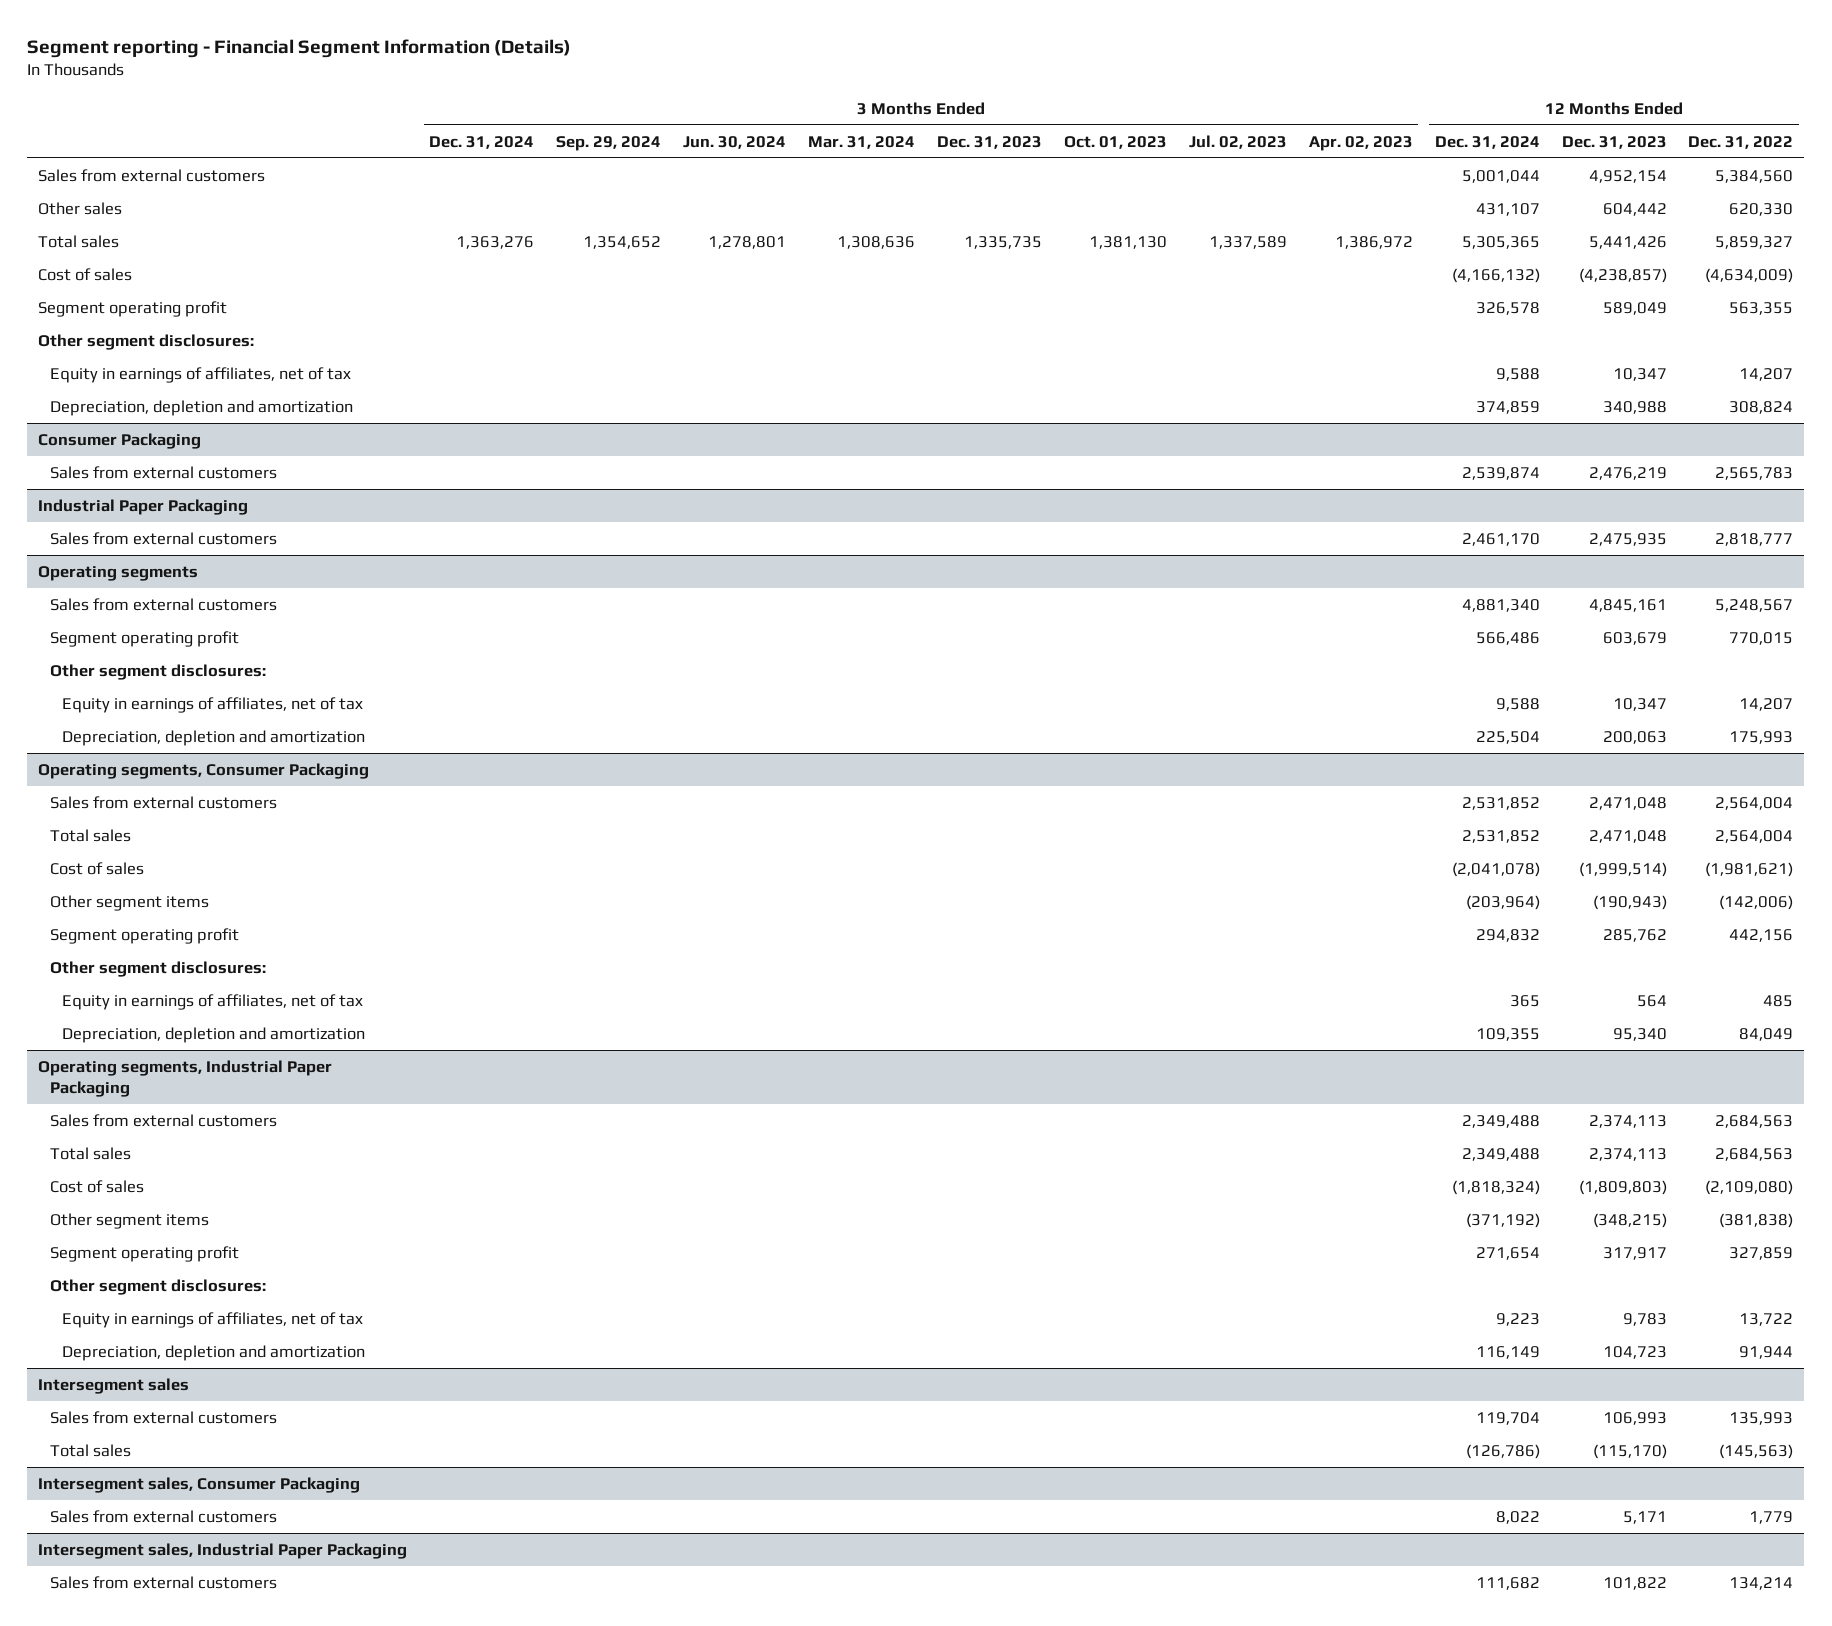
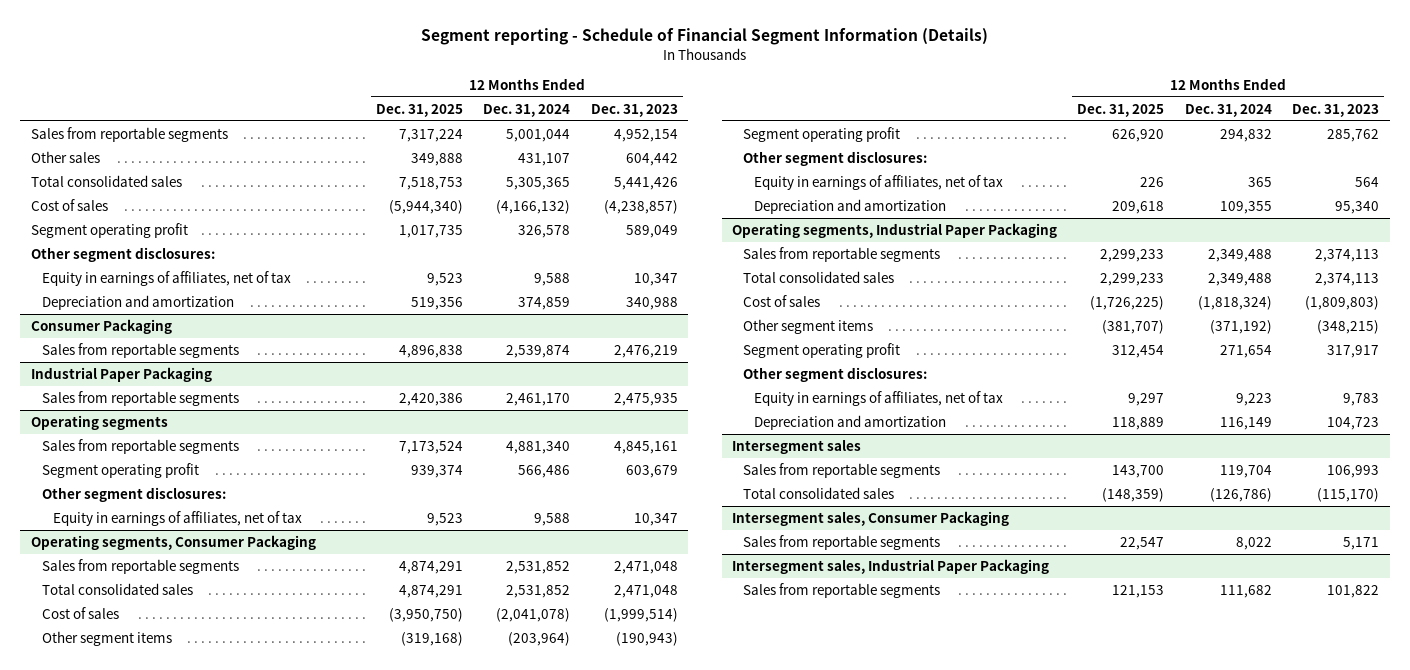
- Segment reporting - Financial Segment Information (Details)
+ Segment reporting - Schedule of Financial Segment Information (Details)
- | 3 Months Ended Dec. 31, 2024 | 3 Months Ended Sep. 29, 2024 | 3 Months Ended Jun. 30, 2024 | 3 Months Ended Mar. 31, 2024 | 3 Months Ended Dec. 31, 2023 | 3 Months Ended Oct. 01, 2023 | 3 Months Ended Jul. 02, 2023 | 3 Months Ended Apr. 02, 2023 | 12 Months Ended Dec. 31, 2024 | 12 Months Ended Dec. 31, 2023 | 12 Months Ended Dec. 31, 2022
+ | 12 Months Ended Dec. 31, 2025 | 12 Months Ended Dec. 31, 2024 | 12 Months Ended Dec. 31, 2023
- Sales from external customers | | | | | | | | | 5,001,044 | 4,952,154 | 5,384,560
+ Sales from reportable segments | 7,317,224 | 5,001,044 | 4,952,154
- Total sales | 1,363,276 | 1,354,652 | 1,278,801 | 1,308,636 | 1,335,735 | 1,381,130 | 1,337,589 | 1,386,972 | 5,305,365 | 5,441,426 | 5,859,327
+ Total consolidated sales | 7,518,753 | 5,305,365 | 5,441,426
- Depreciation, depletion and amortization | | | | | | | | | 374,859 | 340,988 | 308,824
+ Depreciation and amortization | 519,356 | 374,859 | 340,988
@ Consumer Packaging
- Sales from external customers | | | | | | | | | 2,539,874 | 2,476,219 | 2,565,783
+ Sales from reportable segments | 4,896,838 | 2,539,874 | 2,476,219
@ Industrial Paper Packaging
- Sales from external customers | | | | | | | | | 2,461,170 | 2,475,935 | 2,818,777
+ Sales from reportable segments | 2,420,386 | 2,461,170 | 2,475,935
@ Operating segments
- Sales from external customers | | | | | | | | | 4,881,340 | 4,845,161 | 5,248,567
+ Sales from reportable segments | 7,173,524 | 4,881,340 | 4,845,161
- Depreciation, depletion and amortization | | | | | | | | | 225,504 | 200,063 | 175,993
@ Operating segments, Consumer Packaging
- Sales from external customers | | | | | | | | | 2,531,852 | 2,471,048 | 2,564,004
- Total sales | | | | | | | | | 2,531,852 | 2,471,048 | 2,564,004
+ Sales from reportable segments | 4,874,291 | 2,531,852 | 2,471,048
+ Total consolidated sales | 4,874,291 | 2,531,852 | 2,471,048
- Depreciation, depletion and amortization | | | | | | | | | 109,355 | 95,340 | 84,049
+ Depreciation and amortization | 209,618 | 109,355 | 95,340
@ Operating segments, Industrial Paper Packaging
- Sales from external customers | | | | | | | | | 2,349,488 | 2,374,113 | 2,684,563
- Total sales | | | | | | | | | 2,349,488 | 2,374,113 | 2,684,563
+ Sales from reportable segments | 2,299,233 | 2,349,488 | 2,374,113
+ Total consolidated sales | 2,299,233 | 2,349,488 | 2,374,113
- Depreciation, depletion and amortization | | | | | | | | | 116,149 | 104,723 | 91,944
+ Depreciation and amortization | 118,889 | 116,149 | 104,723
@ Intersegment sales
- Sales from external customers | | | | | | | | | 119,704 | 106,993 | 135,993
- Total sales | | | | | | | | | (126,786) | (115,170) | (145,563)
+ Sales from reportable segments | 143,700 | 119,704 | 106,993
+ Total consolidated sales | (148,359) | (126,786) | (115,170)
@ Intersegment sales, Consumer Packaging
- Sales from external customers | | | | | | | | | 8,022 | 5,171 | 1,779
+ Sales from reportable segments | 22,547 | 8,022 | 5,171
@ Intersegment sales, Industrial Paper Packaging
- Sales from external customers | | | | | | | | | 111,682 | 101,822 | 134,214
+ Sales from reportable segments | 121,153 | 111,682 | 101,822

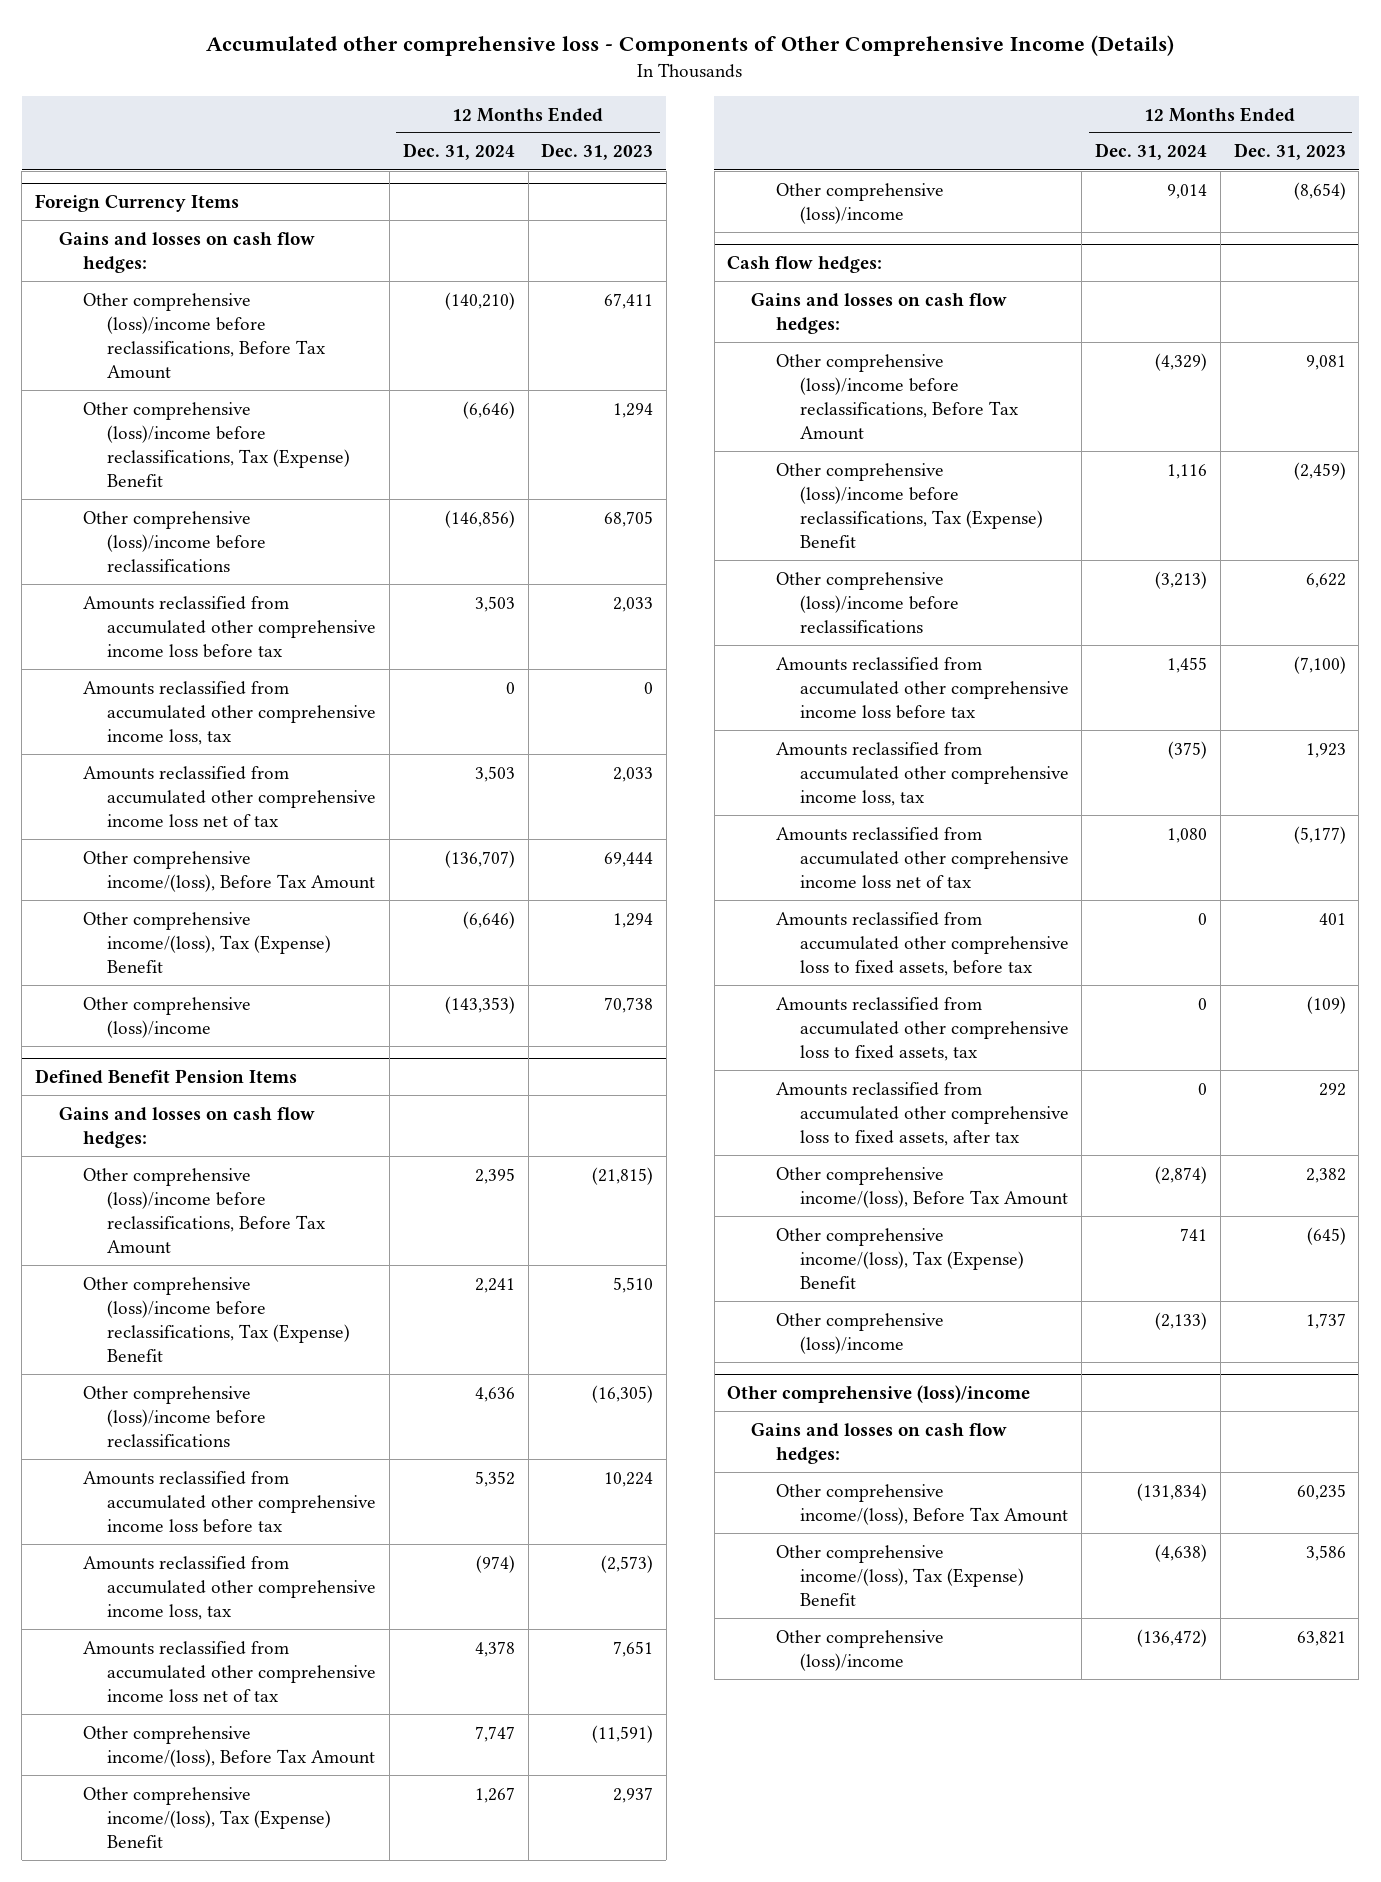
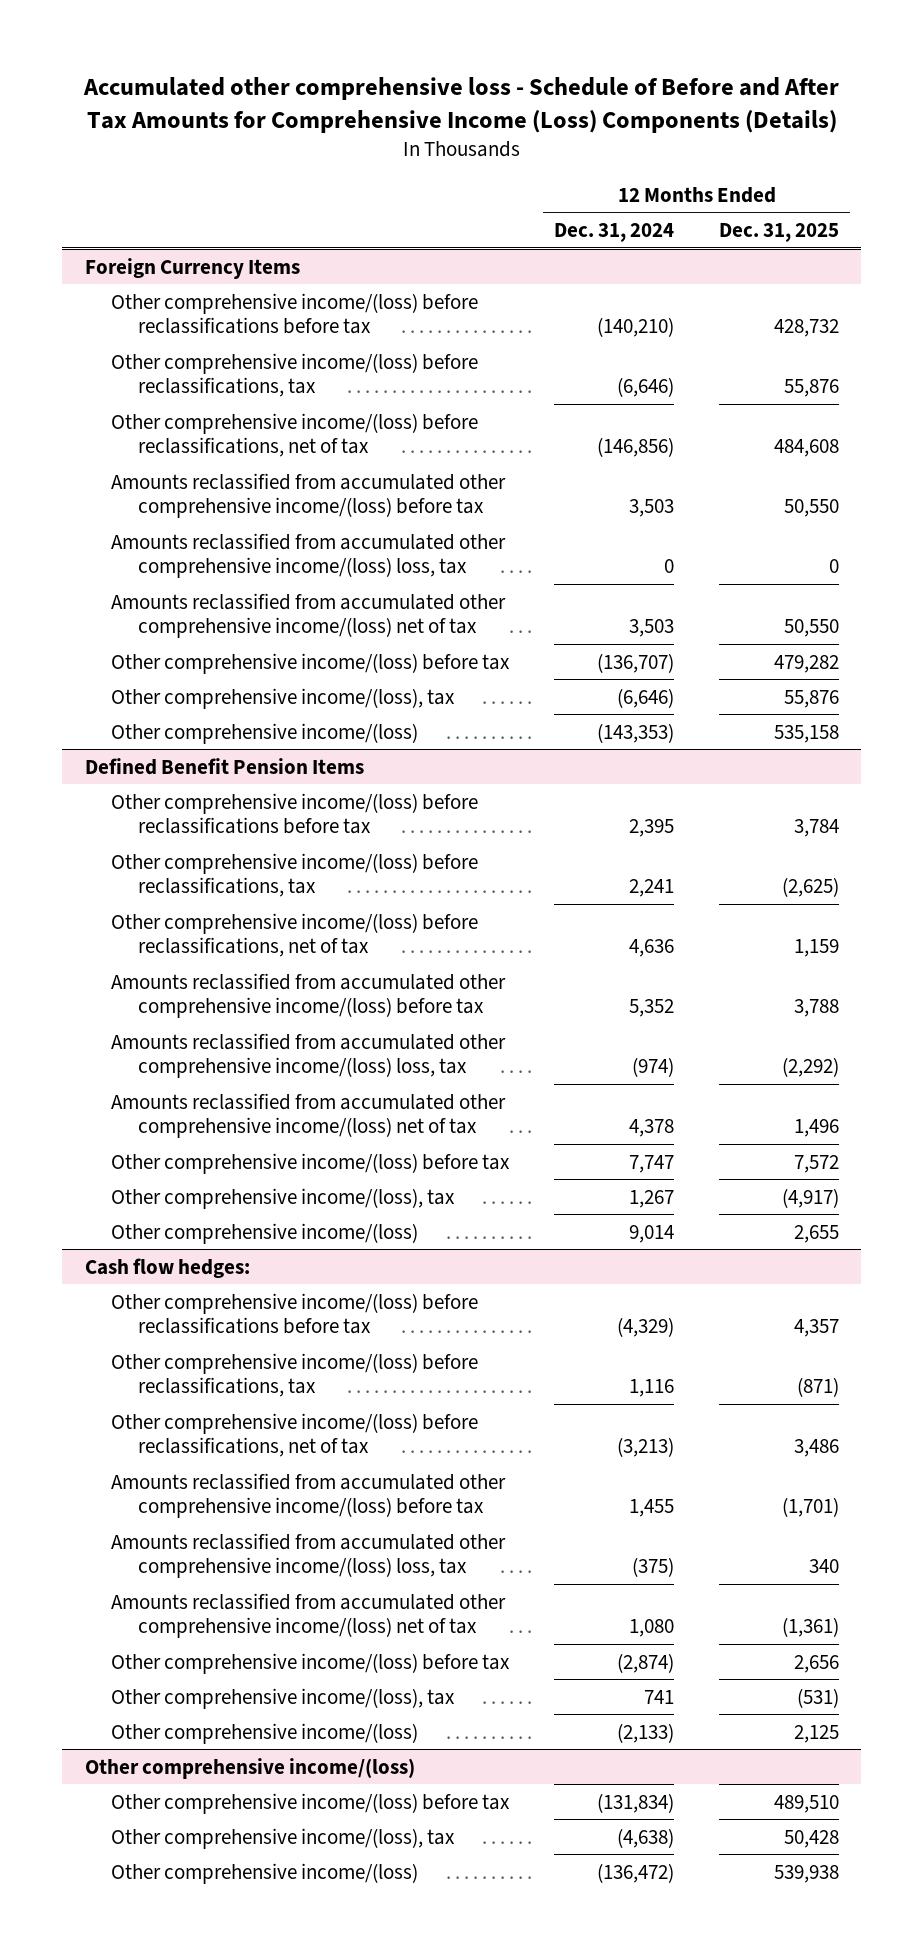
- Accumulated other comprehensive loss - Components of Other Comprehensive Income (Details)
+ Accumulated other comprehensive loss - Schedule of Before and After Tax Amounts for Comprehensive Income (Loss) Components (Details)
- | 12 Months Ended Dec. 31, 2024 | 12 Months Ended Dec. 31, 2023
+ | 12 Months Ended Dec. 31, 2024 | 12 Months Ended Dec. 31, 2025
@ Foreign Currency Items
- Gains and losses on cash flow hedges:
- Other comprehensive (loss)/income before reclassifications, Before Tax Amount | (140,210) | 67,411
- Other comprehensive (loss)/income before reclassifications, Tax (Expense) Benefit | (6,646) | 1,294
- Other comprehensive (loss)/income before reclassifications | (146,856) | 68,705
- Amounts reclassified from accumulated other comprehensive income loss before tax | 3,503 | 2,033
- Amounts reclassified from accumulated other comprehensive income loss, tax | 0 | 0
- Amounts reclassified from accumulated other comprehensive income loss net of tax | 3,503 | 2,033
- Other comprehensive income/(loss), Before Tax Amount | (136,707) | 69,444
- Other comprehensive income/(loss), Tax (Expense) Benefit | (6,646) | 1,294
- Other comprehensive (loss)/income | (143,353) | 70,738
+ Other comprehensive income/(loss) before reclassifications before tax | (140,210) | 428,732
+ Other comprehensive income/(loss) before reclassifications, tax | (6,646) | 55,876
+ Other comprehensive income/(loss) before reclassifications, net of tax | (146,856) | 484,608
+ Amounts reclassified from accumulated other comprehensive income/(loss) before tax | 3,503 | 50,550
+ Amounts reclassified from accumulated other comprehensive income/(loss) loss, tax | 0 | 0
+ Amounts reclassified from accumulated other comprehensive income/(loss) net of tax | 3,503 | 50,550
+ Other comprehensive income/(loss) before tax | (136,707) | 479,282
+ Other comprehensive income/(loss), tax | (6,646) | 55,876
+ Other comprehensive income/(loss) | (143,353) | 535,158
@ Defined Benefit Pension Items
- Gains and losses on cash flow hedges:
- Other comprehensive (loss)/income before reclassifications, Before Tax Amount | 2,395 | (21,815)
- Other comprehensive (loss)/income before reclassifications, Tax (Expense) Benefit | 2,241 | 5,510
- Other comprehensive (loss)/income before reclassifications | 4,636 | (16,305)
- Amounts reclassified from accumulated other comprehensive income loss before tax | 5,352 | 10,224
- Amounts reclassified from accumulated other comprehensive income loss, tax | (974) | (2,573)
- Amounts reclassified from accumulated other comprehensive income loss net of tax | 4,378 | 7,651
- Other comprehensive income/(loss), Before Tax Amount | 7,747 | (11,591)
- Other comprehensive income/(loss), Tax (Expense) Benefit | 1,267 | 2,937
- Other comprehensive (loss)/income | 9,014 | (8,654)
+ Other comprehensive income/(loss) before reclassifications before tax | 2,395 | 3,784
+ Other comprehensive income/(loss) before reclassifications, tax | 2,241 | (2,625)
+ Other comprehensive income/(loss) before reclassifications, net of tax | 4,636 | 1,159
+ Amounts reclassified from accumulated other comprehensive income/(loss) before tax | 5,352 | 3,788
+ Amounts reclassified from accumulated other comprehensive income/(loss) loss, tax | (974) | (2,292)
+ Amounts reclassified from accumulated other comprehensive income/(loss) net of tax | 4,378 | 1,496
+ Other comprehensive income/(loss) before tax | 7,747 | 7,572
+ Other comprehensive income/(loss), tax | 1,267 | (4,917)
+ Other comprehensive income/(loss) | 9,014 | 2,655
@ Cash flow hedges:
- Gains and losses on cash flow hedges:
- Other comprehensive (loss)/income before reclassifications, Before Tax Amount | (4,329) | 9,081
- Other comprehensive (loss)/income before reclassifications, Tax (Expense) Benefit | 1,116 | (2,459)
- Other comprehensive (loss)/income before reclassifications | (3,213) | 6,622
- Amounts reclassified from accumulated other comprehensive income loss before tax | 1,455 | (7,100)
- Amounts reclassified from accumulated other comprehensive income loss, tax | (375) | 1,923
- Amounts reclassified from accumulated other comprehensive income loss net of tax | 1,080 | (5,177)
- Amounts reclassified from accumulated other comprehensive loss to fixed assets, before tax | 0 | 401
- Amounts reclassified from accumulated other comprehensive loss to fixed assets, tax | 0 | (109)
- Amounts reclassified from accumulated other comprehensive loss to fixed assets, after tax | 0 | 292
- Other comprehensive income/(loss), Before Tax Amount | (2,874) | 2,382
- Other comprehensive income/(loss), Tax (Expense) Benefit | 741 | (645)
- Other comprehensive (loss)/income | (2,133) | 1,737
- Other comprehensive (loss)/income
- Gains and losses on cash flow hedges:
- Other comprehensive income/(loss), Before Tax Amount | (131,834) | 60,235
- Other comprehensive income/(loss), Tax (Expense) Benefit | (4,638) | 3,586
- Other comprehensive (loss)/income | (136,472) | 63,821
@ Cash flow hedges:
+ Other comprehensive income/(loss) before reclassifications before tax | (4,329) | 4,357
+ Other comprehensive income/(loss) before reclassifications, tax | 1,116 | (871)
+ Other comprehensive income/(loss) before reclassifications, net of tax | (3,213) | 3,486
+ Amounts reclassified from accumulated other comprehensive income/(loss) before tax | 1,455 | (1,701)
+ Amounts reclassified from accumulated other comprehensive income/(loss) loss, tax | (375) | 340
+ Amounts reclassified from accumulated other comprehensive income/(loss) net of tax | 1,080 | (1,361)
+ Other comprehensive income/(loss) before tax | (2,874) | 2,656
+ Other comprehensive income/(loss), tax | 741 | (531)
+ Other comprehensive income/(loss) | (2,133) | 2,125
+ Other comprehensive income/(loss)
+ Other comprehensive income/(loss) before tax | (131,834) | 489,510
+ Other comprehensive income/(loss), tax | (4,638) | 50,428
+ Other comprehensive income/(loss) | (136,472) | 539,938

